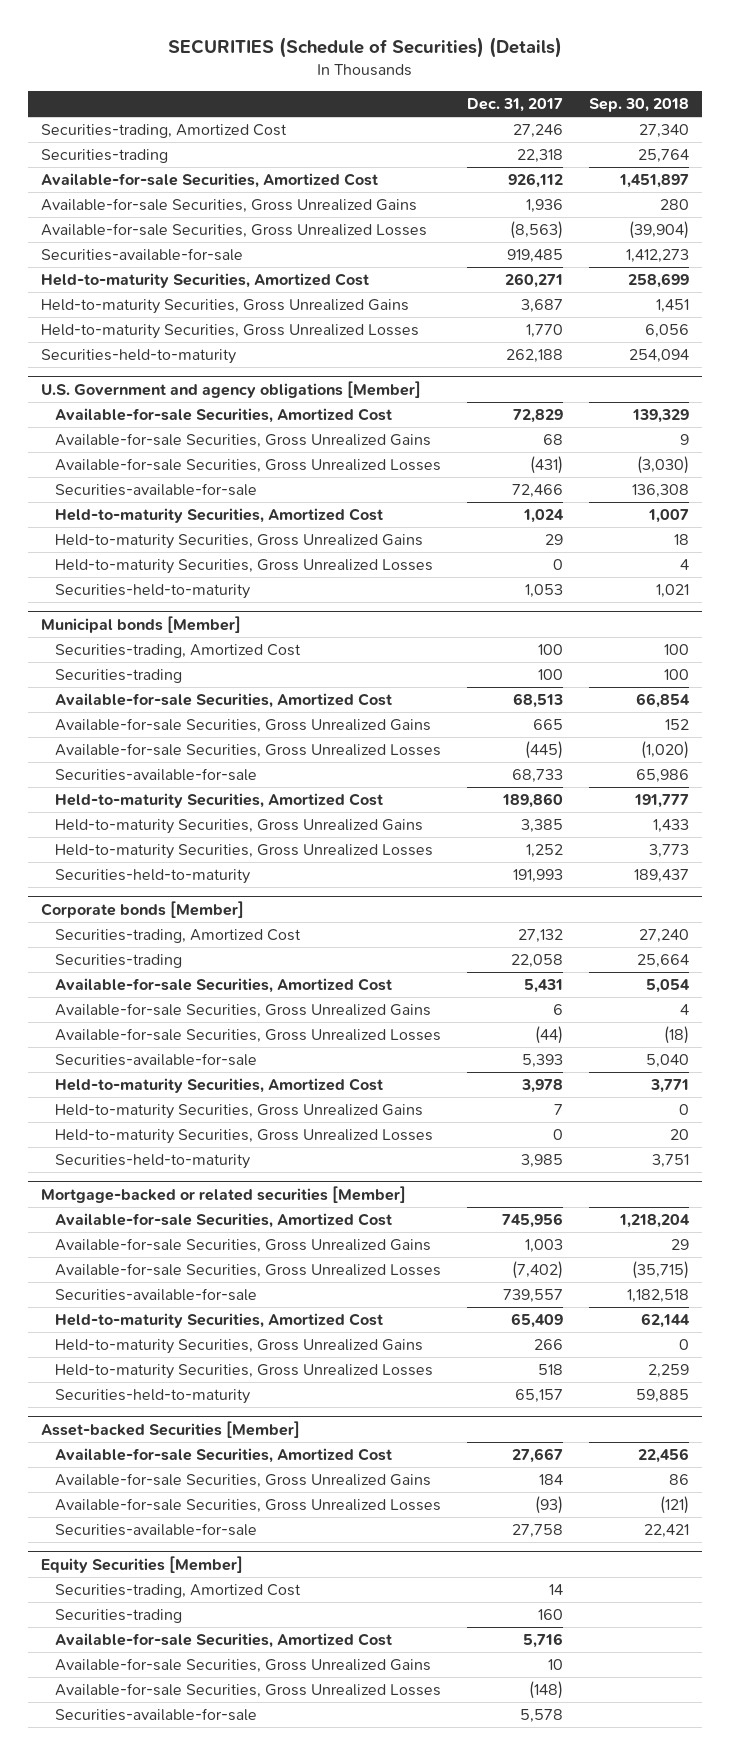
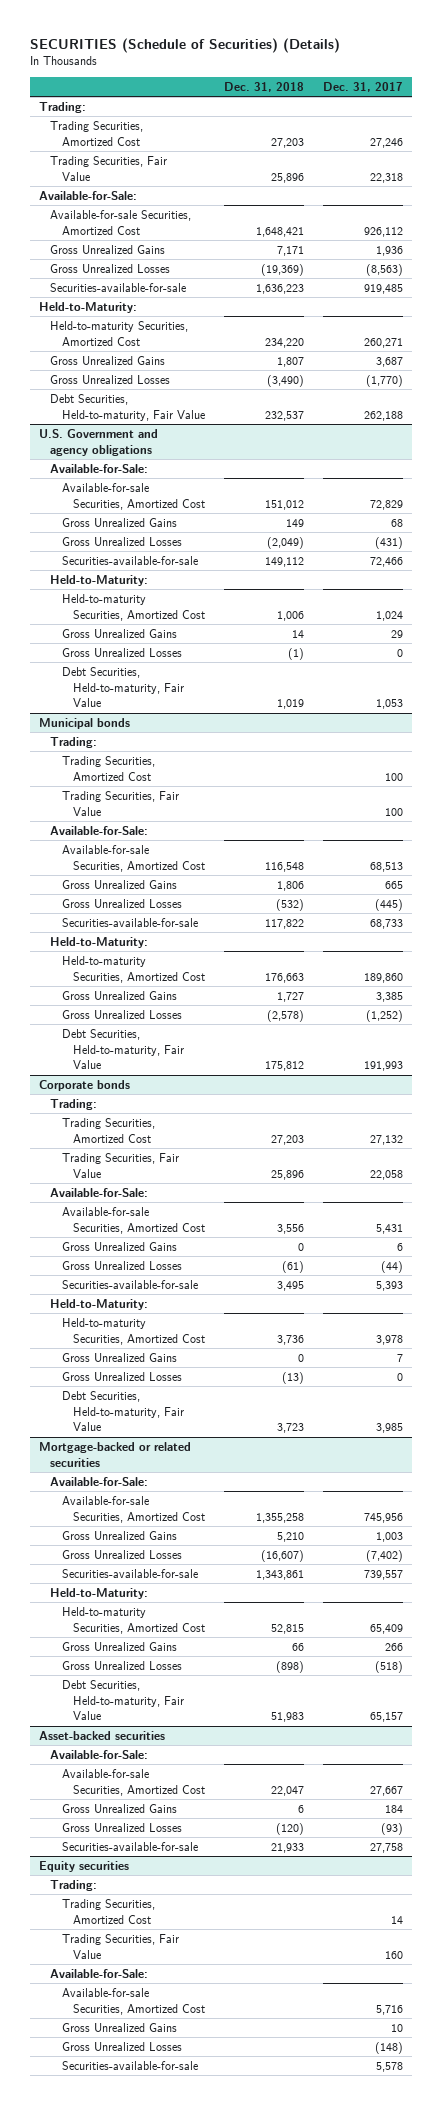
- | Dec. 31, 2017 | Sep. 30, 2018
+ | Dec. 31, 2018 | Dec. 31, 2017
- Securities-trading, Amortized Cost | 27,246 | 27,340
- Securities-trading | 22,318 | 25,764
+ Trading:
+ Trading Securities, Amortized Cost | 27,203 | 27,246
+ Trading Securities, Fair Value | 25,896 | 22,318
+ Available-for-Sale:
- Available-for-sale Securities, Gross Unrealized Gains | 1,936 | 280
- Available-for-sale Securities, Gross Unrealized Losses | (8,563) | (39,904)
+ Gross Unrealized Gains | 7,171 | 1,936
+ Gross Unrealized Losses | (19,369) | (8,563)
+ Held-to-Maturity:
- Held-to-maturity Securities, Gross Unrealized Gains | 3,687 | 1,451
- Held-to-maturity Securities, Gross Unrealized Losses | 1,770 | 6,056
- Securities-held-to-maturity | 262,188 | 254,094
- U.S. Government and agency obligations [Member]
+ Gross Unrealized Gains | 1,807 | 3,687
+ Gross Unrealized Losses | (3,490) | (1,770)
+ Debt Securities, Held-to-maturity, Fair Value | 232,537 | 262,188
+ U.S. Government and agency obligations
+ Available-for-Sale:
- Available-for-sale Securities, Gross Unrealized Gains | 68 | 9
- Available-for-sale Securities, Gross Unrealized Losses | (431) | (3,030)
+ Gross Unrealized Gains | 149 | 68
+ Gross Unrealized Losses | (2,049) | (431)
+ Held-to-Maturity:
- Held-to-maturity Securities, Gross Unrealized Gains | 29 | 18
- Held-to-maturity Securities, Gross Unrealized Losses | 0 | 4
- Securities-held-to-maturity | 1,053 | 1,021
- Municipal bonds [Member]
- Securities-trading, Amortized Cost | 100 | 100
- Securities-trading | 100 | 100
+ Gross Unrealized Gains | 14 | 29
+ Gross Unrealized Losses | (1) | 0
+ Debt Securities, Held-to-maturity, Fair Value | 1,019 | 1,053
+ Municipal bonds
+ Trading:
+ Trading Securities, Amortized Cost | | 100
+ Trading Securities, Fair Value | | 100
+ Available-for-Sale:
- Available-for-sale Securities, Gross Unrealized Gains | 665 | 152
- Available-for-sale Securities, Gross Unrealized Losses | (445) | (1,020)
+ Gross Unrealized Gains | 1,806 | 665
+ Gross Unrealized Losses | (532) | (445)
+ Held-to-Maturity:
- Held-to-maturity Securities, Gross Unrealized Gains | 3,385 | 1,433
- Held-to-maturity Securities, Gross Unrealized Losses | 1,252 | 3,773
- Securities-held-to-maturity | 191,993 | 189,437
- Corporate bonds [Member]
- Securities-trading, Amortized Cost | 27,132 | 27,240
- Securities-trading | 22,058 | 25,664
+ Gross Unrealized Gains | 1,727 | 3,385
+ Gross Unrealized Losses | (2,578) | (1,252)
+ Debt Securities, Held-to-maturity, Fair Value | 175,812 | 191,993
+ Corporate bonds
+ Trading:
+ Trading Securities, Amortized Cost | 27,203 | 27,132
+ Trading Securities, Fair Value | 25,896 | 22,058
+ Available-for-Sale:
- Available-for-sale Securities, Gross Unrealized Gains | 6 | 4
- Available-for-sale Securities, Gross Unrealized Losses | (44) | (18)
+ Gross Unrealized Gains | 0 | 6
+ Gross Unrealized Losses | (61) | (44)
+ Held-to-Maturity:
- Held-to-maturity Securities, Gross Unrealized Gains | 7 | 0
- Held-to-maturity Securities, Gross Unrealized Losses | 0 | 20
- Securities-held-to-maturity | 3,985 | 3,751
- Mortgage-backed or related securities [Member]
+ Gross Unrealized Gains | 0 | 7
+ Gross Unrealized Losses | (13) | 0
+ Debt Securities, Held-to-maturity, Fair Value | 3,723 | 3,985
+ Mortgage-backed or related securities
+ Available-for-Sale:
- Available-for-sale Securities, Gross Unrealized Gains | 1,003 | 29
- Available-for-sale Securities, Gross Unrealized Losses | (7,402) | (35,715)
+ Gross Unrealized Gains | 5,210 | 1,003
+ Gross Unrealized Losses | (16,607) | (7,402)
+ Held-to-Maturity:
- Held-to-maturity Securities, Gross Unrealized Gains | 266 | 0
- Held-to-maturity Securities, Gross Unrealized Losses | 518 | 2,259
- Securities-held-to-maturity | 65,157 | 59,885
- Asset-backed Securities [Member]
+ Gross Unrealized Gains | 66 | 266
+ Gross Unrealized Losses | (898) | (518)
+ Debt Securities, Held-to-maturity, Fair Value | 51,983 | 65,157
+ Asset-backed securities
+ Available-for-Sale:
- Available-for-sale Securities, Gross Unrealized Gains | 184 | 86
- Available-for-sale Securities, Gross Unrealized Losses | (93) | (121)
+ Gross Unrealized Gains | 6 | 184
+ Gross Unrealized Losses | (120) | (93)
- Equity Securities [Member]
- Securities-trading, Amortized Cost | 14 |
- Securities-trading | 160 |
+ Equity securities
+ Trading:
+ Trading Securities, Amortized Cost | | 14
+ Trading Securities, Fair Value | | 160
+ Available-for-Sale:
- Available-for-sale Securities, Gross Unrealized Gains | 10 |
- Available-for-sale Securities, Gross Unrealized Losses | (148) |
+ Gross Unrealized Gains | | 10
+ Gross Unrealized Losses | | (148)

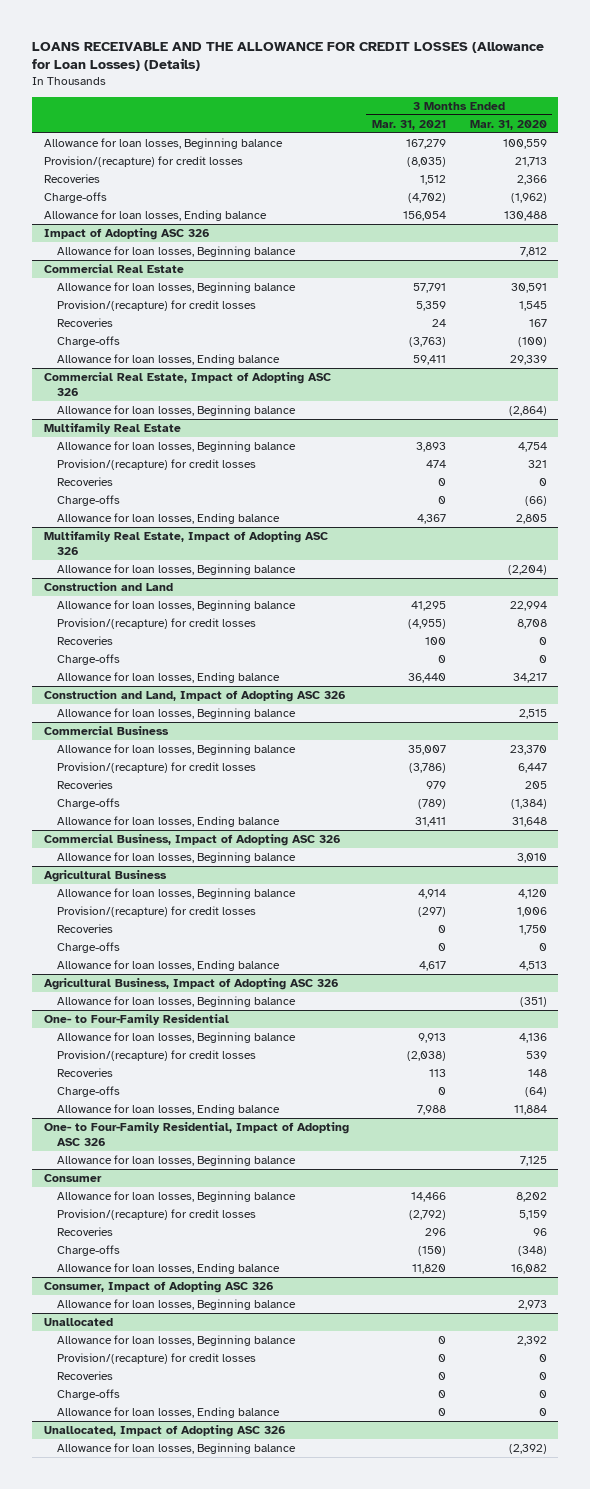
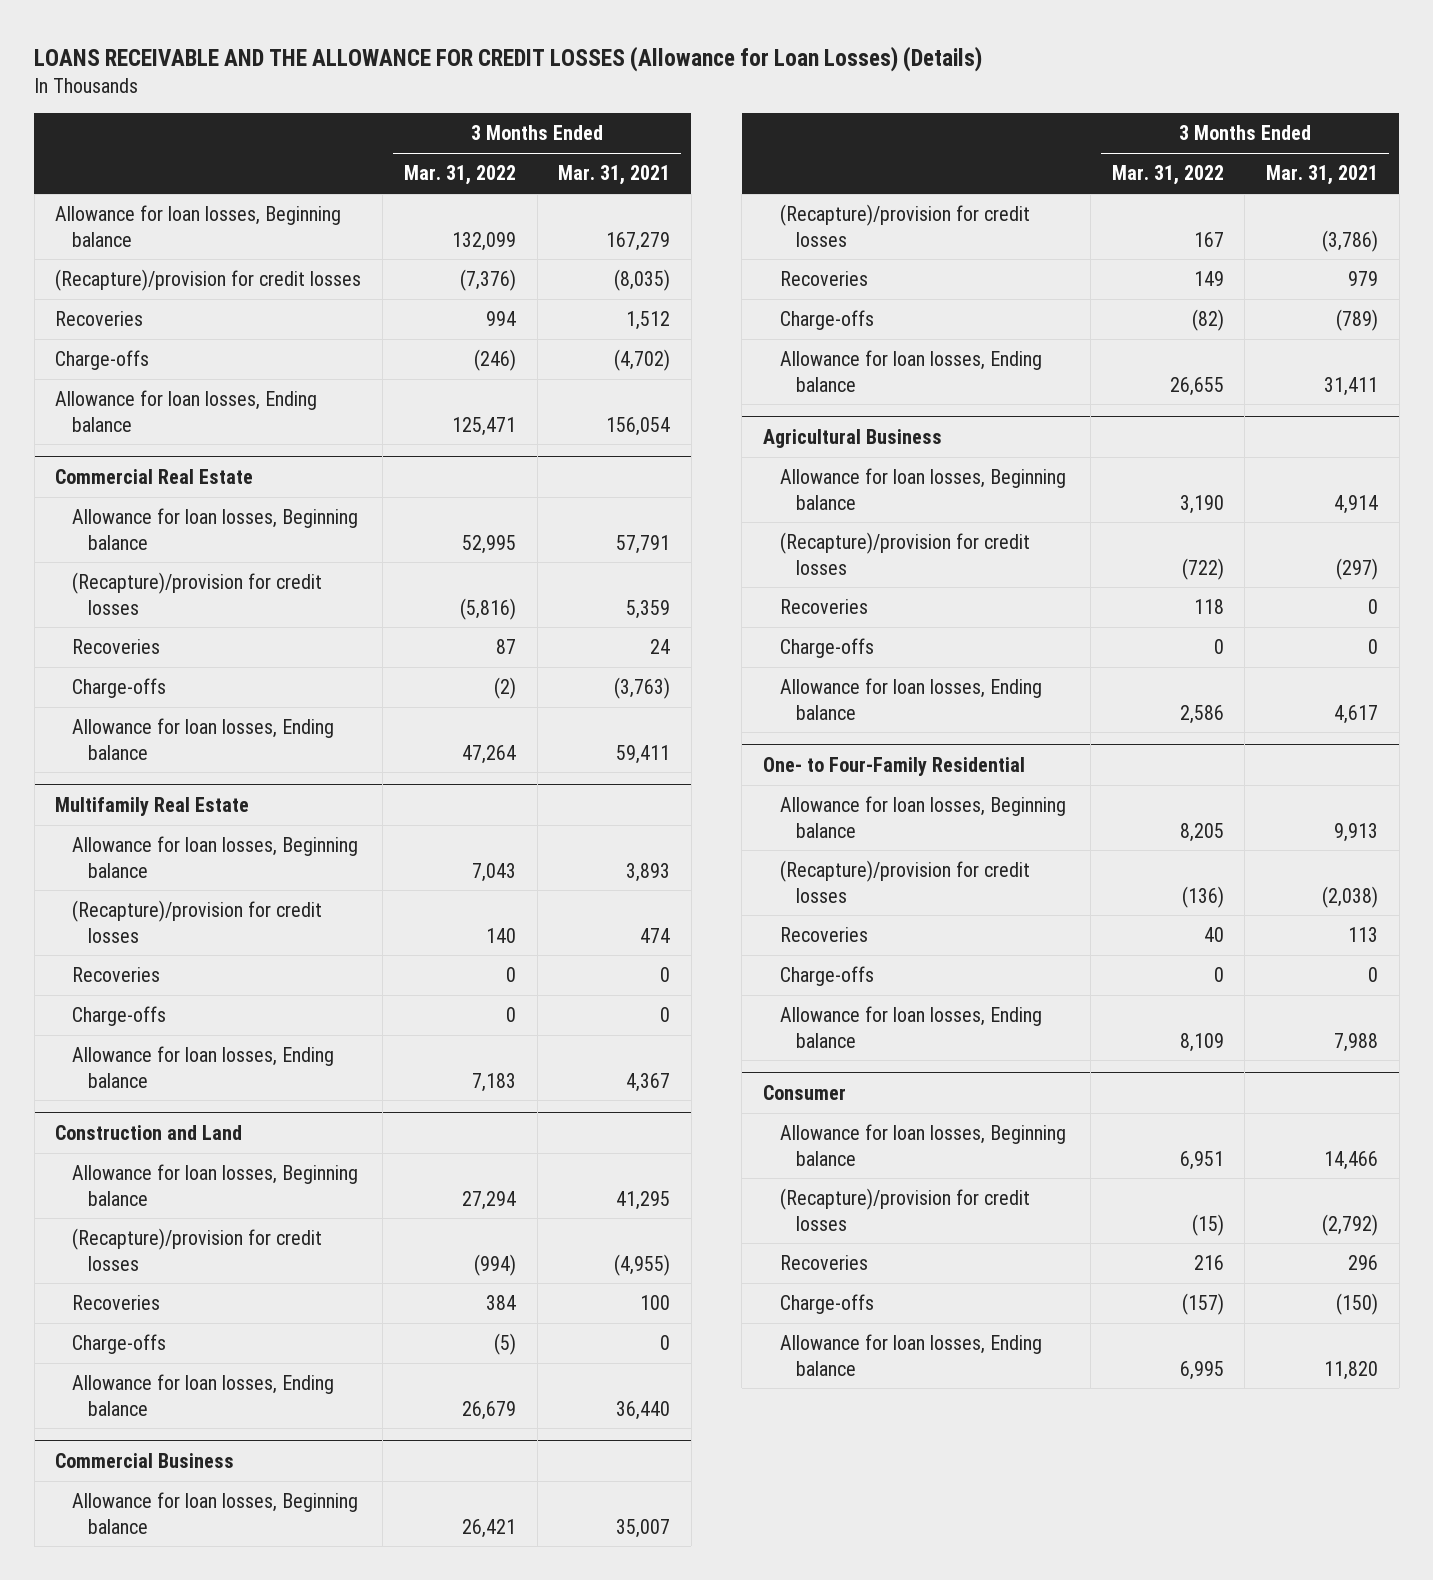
- | 3 Months Ended Mar. 31, 2021 | 3 Months Ended Mar. 31, 2020
+ | 3 Months Ended Mar. 31, 2022 | 3 Months Ended Mar. 31, 2021
- Provision/(recapture) for credit losses | (8,035) | 21,713
+ (Recapture)/provision for credit losses | (7,376) | (8,035)
- Impact of Adopting ASC 326
- Allowance for loan losses, Beginning balance | | 7,812
@ Commercial Real Estate
- Provision/(recapture) for credit losses | 5,359 | 1,545
+ (Recapture)/provision for credit losses | (5,816) | 5,359
- Commercial Real Estate, Impact of Adopting ASC 326
- Allowance for loan losses, Beginning balance | | (2,864)
@ Multifamily Real Estate
- Provision/(recapture) for credit losses | 474 | 321
+ (Recapture)/provision for credit losses | 140 | 474
- Multifamily Real Estate, Impact of Adopting ASC 326
- Allowance for loan losses, Beginning balance | | (2,204)
@ Construction and Land
- Provision/(recapture) for credit losses | (4,955) | 8,708
+ (Recapture)/provision for credit losses | (994) | (4,955)
- Construction and Land, Impact of Adopting ASC 326
- Allowance for loan losses, Beginning balance | | 2,515
@ Commercial Business
- Provision/(recapture) for credit losses | (3,786) | 6,447
+ (Recapture)/provision for credit losses | 167 | (3,786)
- Commercial Business, Impact of Adopting ASC 326
- Allowance for loan losses, Beginning balance | | 3,010
@ Agricultural Business
- Provision/(recapture) for credit losses | (297) | 1,006
+ (Recapture)/provision for credit losses | (722) | (297)
- Agricultural Business, Impact of Adopting ASC 326
- Allowance for loan losses, Beginning balance | | (351)
@ One- to Four-Family Residential
- Provision/(recapture) for credit losses | (2,038) | 539
+ (Recapture)/provision for credit losses | (136) | (2,038)
- One- to Four-Family Residential, Impact of Adopting ASC 326
- Allowance for loan losses, Beginning balance | | 7,125
@ Consumer
- Provision/(recapture) for credit losses | (2,792) | 5,159
+ (Recapture)/provision for credit losses | (15) | (2,792)
- Consumer, Impact of Adopting ASC 326
- Allowance for loan losses, Beginning balance | | 2,973
- Unallocated
- Allowance for loan losses, Beginning balance | 0 | 2,392
- Provision/(recapture) for credit losses | 0 | 0
- Recoveries | 0 | 0
- Charge-offs | 0 | 0
- Allowance for loan losses, Ending balance | 0 | 0
- Unallocated, Impact of Adopting ASC 326
- Allowance for loan losses, Beginning balance | | (2,392)

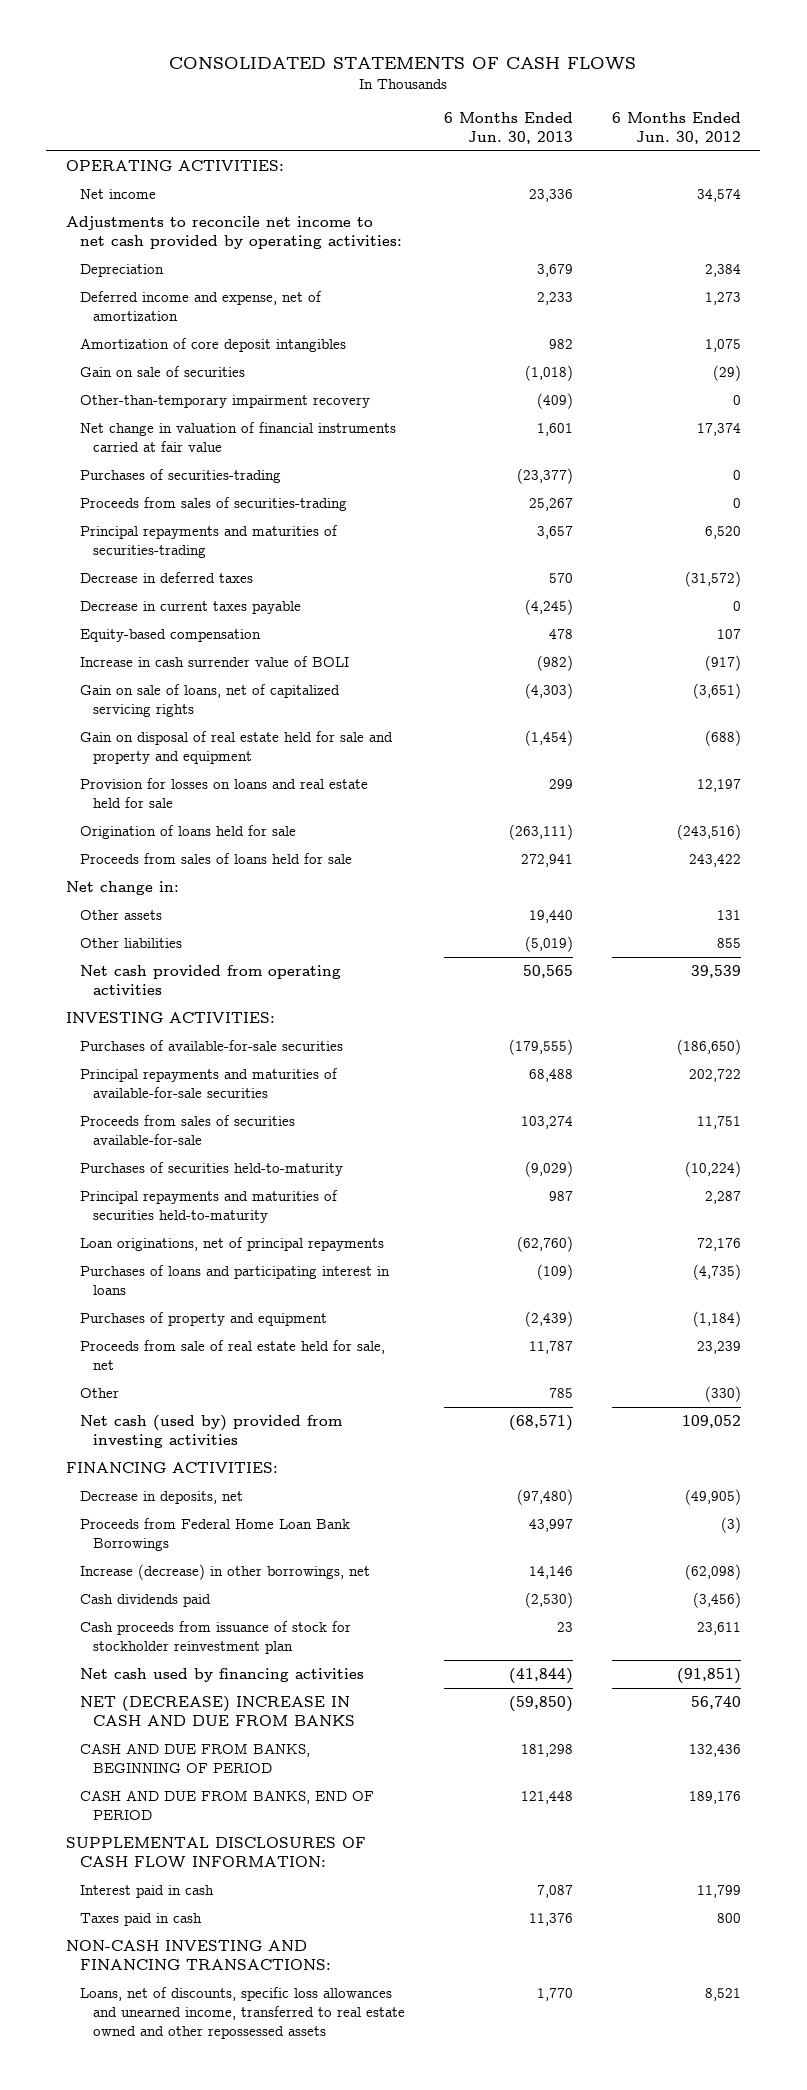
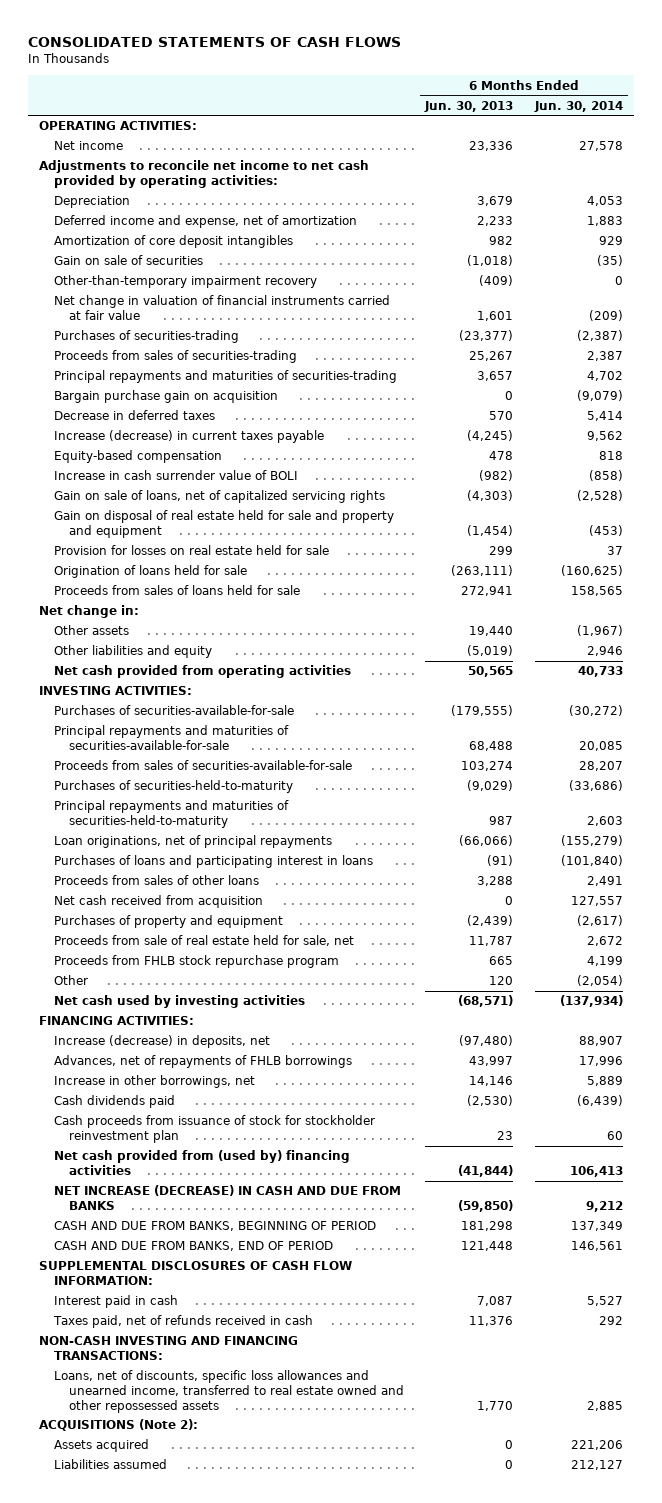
- | 6 Months Ended Jun. 30, 2013 | 6 Months Ended Jun. 30, 2012
+ | 6 Months Ended Jun. 30, 2013 | 6 Months Ended Jun. 30, 2014
+ Bargain purchase gain on acquisition | 0 | (9,079)
- Decrease in current taxes payable | (4,245) | 0
+ Increase (decrease) in current taxes payable | (4,245) | 9,562
- Provision for losses on loans and real estate held for sale | 299 | 12,197
+ Provision for losses on real estate held for sale | 299 | 37
- Other liabilities | (5,019) | 855
+ Other liabilities and equity | (5,019) | 2,946
- Purchases of available-for-sale securities | (179,555) | (186,650)
- Principal repayments and maturities of available-for-sale securities | 68,488 | 202,722
- Proceeds from sales of securities available-for-sale | 103,274 | 11,751
- Purchases of securities held-to-maturity | (9,029) | (10,224)
- Principal repayments and maturities of securities held-to-maturity | 987 | 2,287
- Loan originations, net of principal repayments | (62,760) | 72,176
- Purchases of loans and participating interest in loans | (109) | (4,735)
+ Purchases of securities-available-for-sale | (179,555) | (30,272)
+ Principal repayments and maturities of securities-available-for-sale | 68,488 | 20,085
+ Proceeds from sales of securities-available-for-sale | 103,274 | 28,207
+ Purchases of securities-held-to-maturity | (9,029) | (33,686)
+ Principal repayments and maturities of securities-held-to-maturity | 987 | 2,603
+ Loan originations, net of principal repayments | (66,066) | (155,279)
+ Purchases of loans and participating interest in loans | (91) | (101,840)
+ Proceeds from sales of other loans | 3,288 | 2,491
+ Net cash received from acquisition | 0 | 127,557
- Other | 785 | (330)
- Net cash (used by) provided from investing activities | (68,571) | 109,052
+ Proceeds from FHLB stock repurchase program | 665 | 4,199
+ Other | 120 | (2,054)
+ Net cash used by investing activities | (68,571) | (137,934)
- Decrease in deposits, net | (97,480) | (49,905)
- Proceeds from Federal Home Loan Bank Borrowings | 43,997 | (3)
- Increase (decrease) in other borrowings, net | 14,146 | (62,098)
+ Increase (decrease) in deposits, net | (97,480) | 88,907
+ Advances, net of repayments of FHLB borrowings | 43,997 | 17,996
+ Increase in other borrowings, net | 14,146 | 5,889
- Net cash used by financing activities | (41,844) | (91,851)
- NET (DECREASE) INCREASE IN CASH AND DUE FROM BANKS | (59,850) | 56,740
+ Net cash provided from (used by) financing activities | (41,844) | 106,413
+ NET INCREASE (DECREASE) IN CASH AND DUE FROM BANKS | (59,850) | 9,212
- Taxes paid in cash | 11,376 | 800
+ Taxes paid, net of refunds received in cash | 11,376 | 292
+ ACQUISITIONS (Note 2):
+ Assets acquired | 0 | 221,206
+ Liabilities assumed | 0 | 212,127

